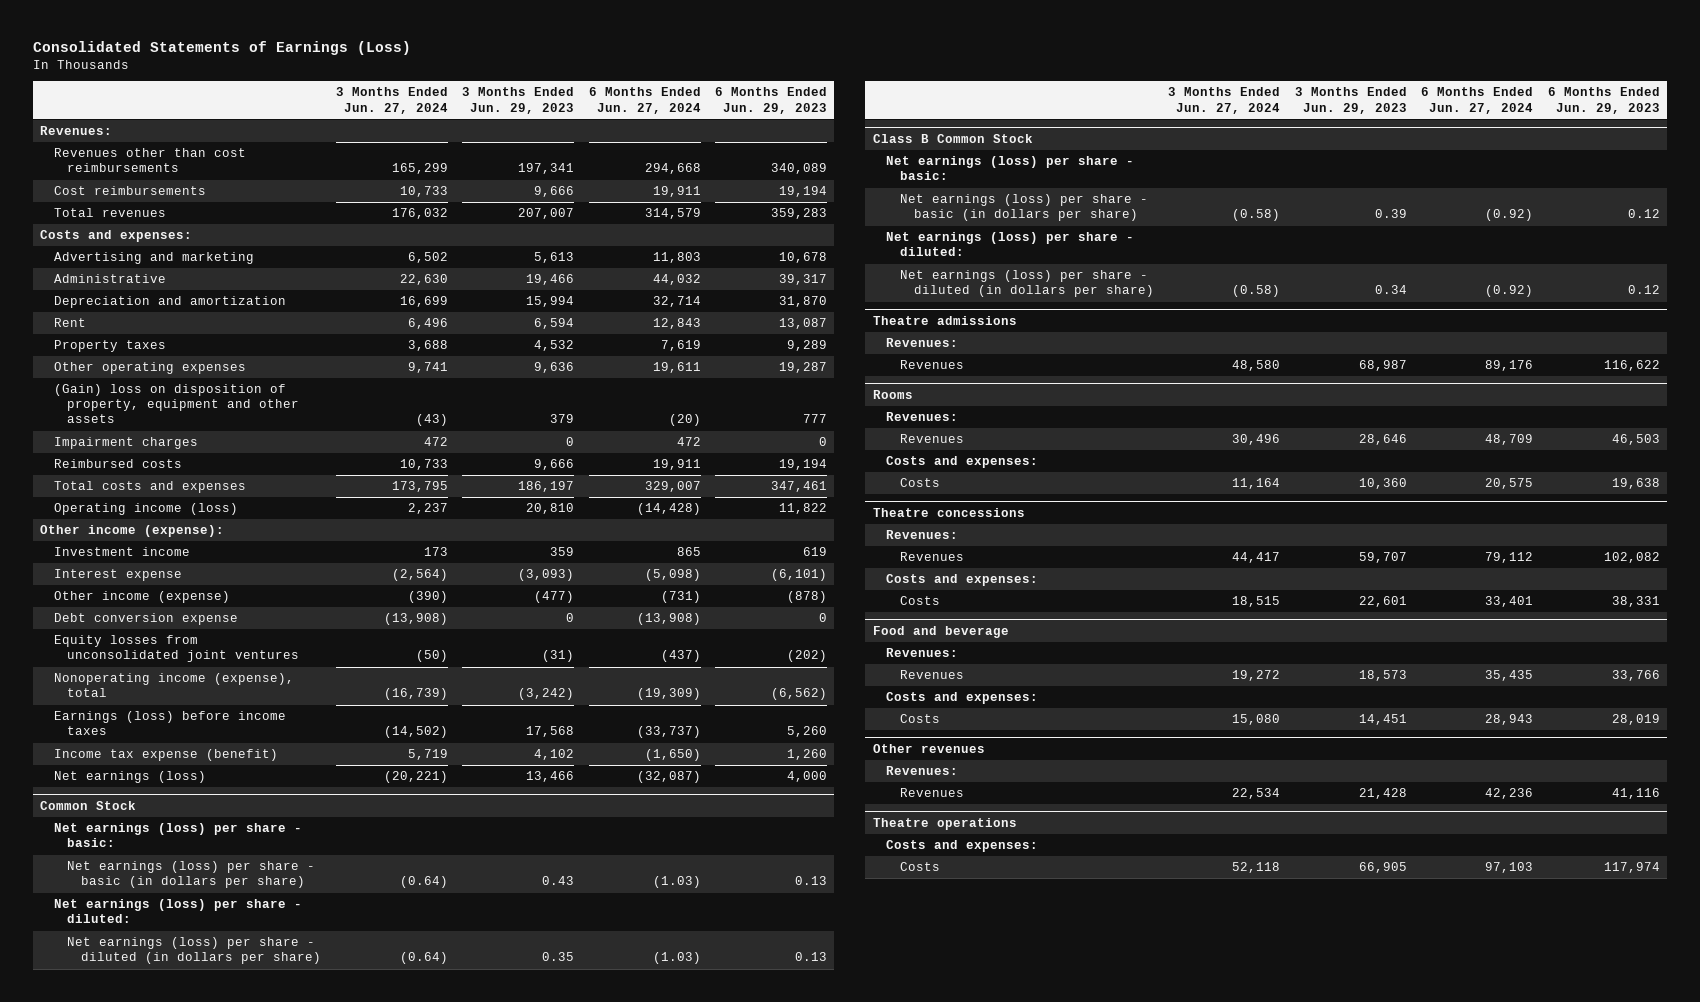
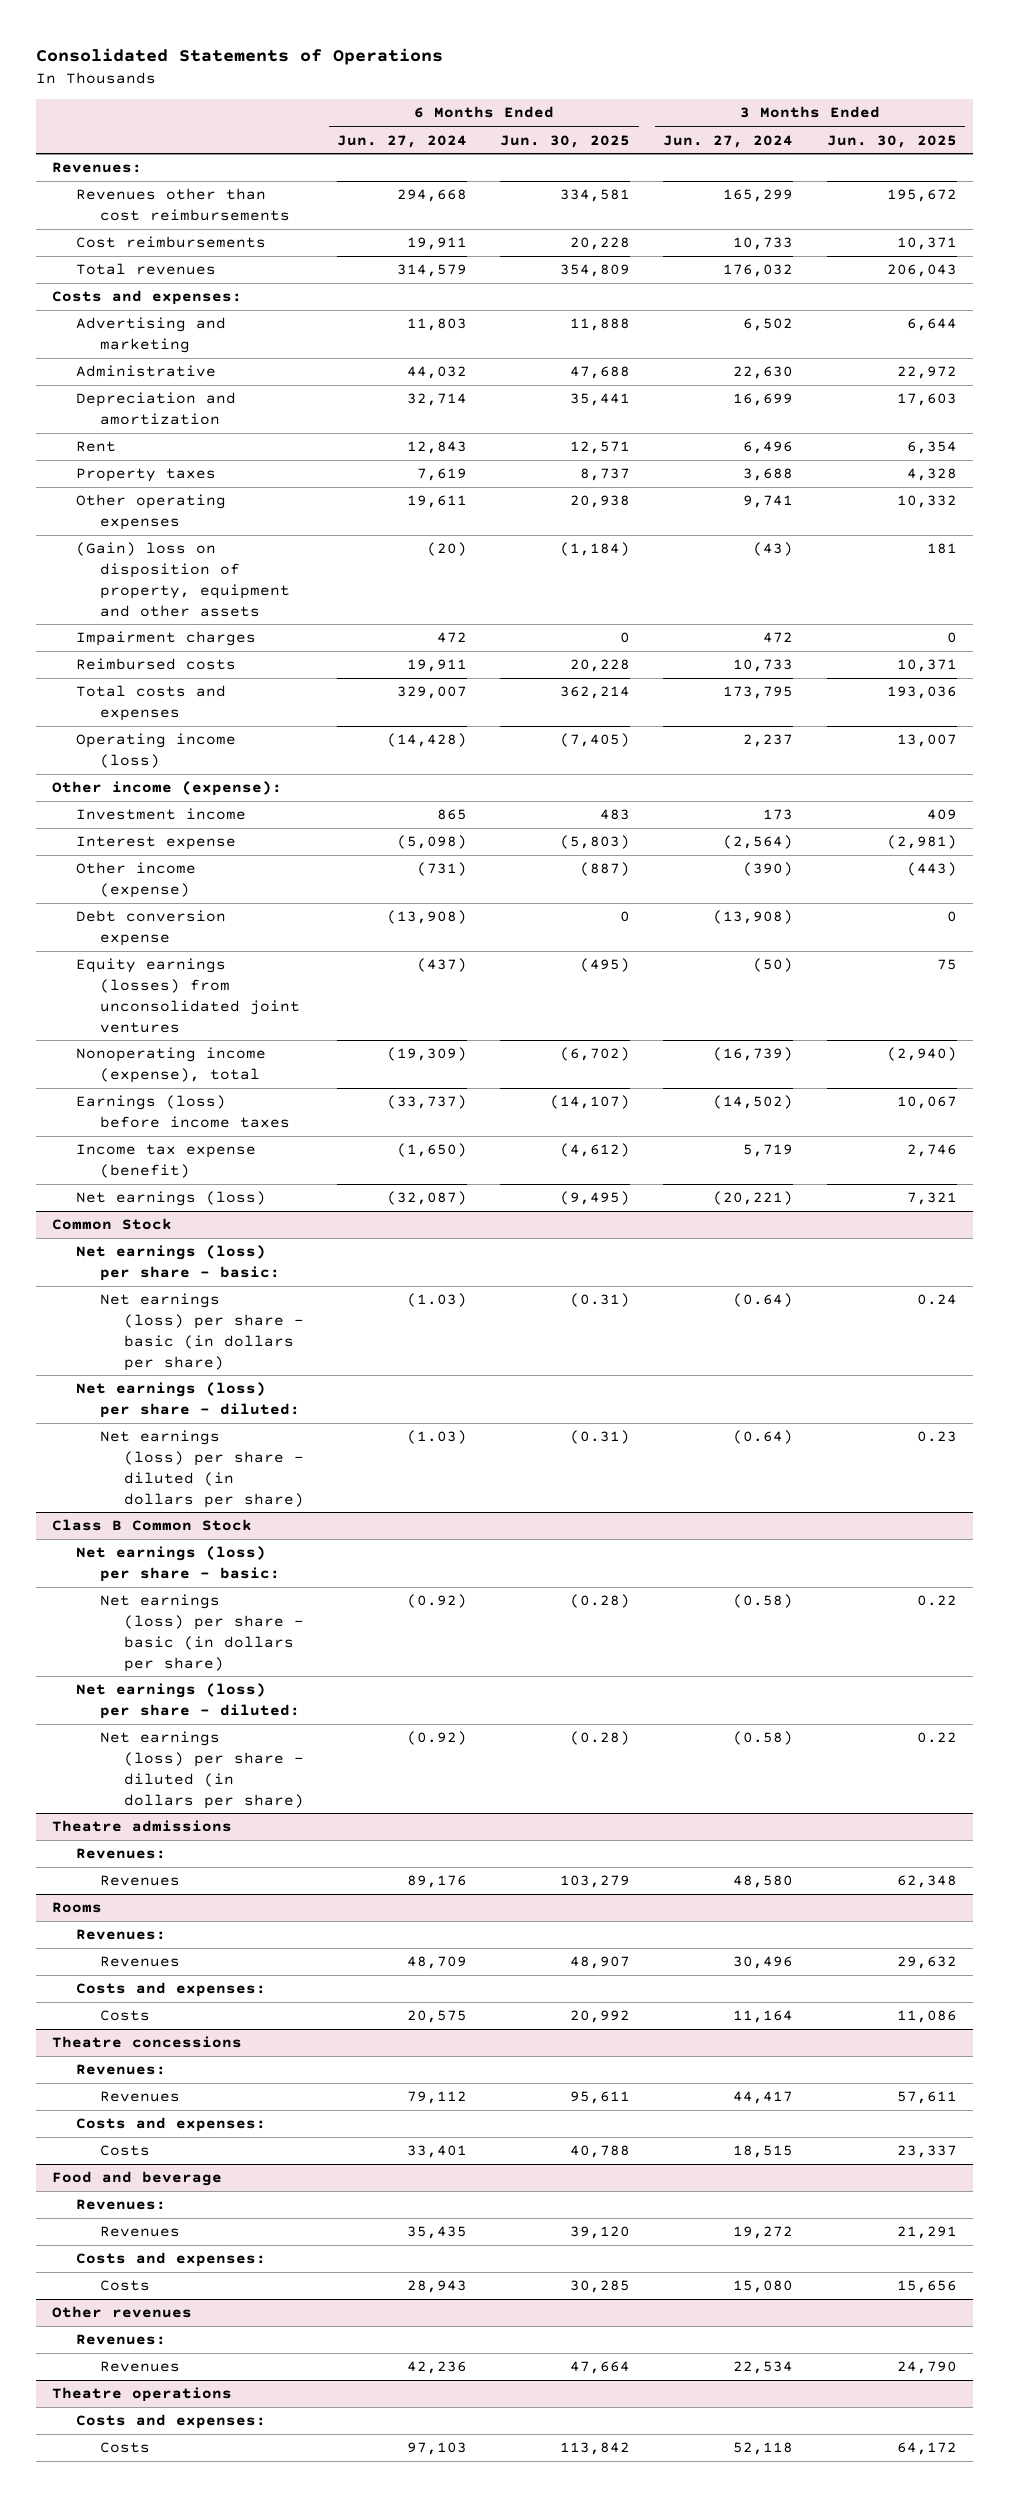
- Consolidated Statements of Earnings (Loss)
+ Consolidated Statements of Operations
- | 3 Months Ended Jun. 27, 2024 | 3 Months Ended Jun. 29, 2023 | 6 Months Ended Jun. 27, 2024 | 6 Months Ended Jun. 29, 2023
+ | 6 Months Ended Jun. 27, 2024 | 6 Months Ended Jun. 30, 2025 | 3 Months Ended Jun. 27, 2024 | 3 Months Ended Jun. 30, 2025
- Equity losses from unconsolidated joint ventures | (50) | (31) | (437) | (202)
+ Equity earnings (losses) from unconsolidated joint ventures | (437) | (495) | (50) | 75

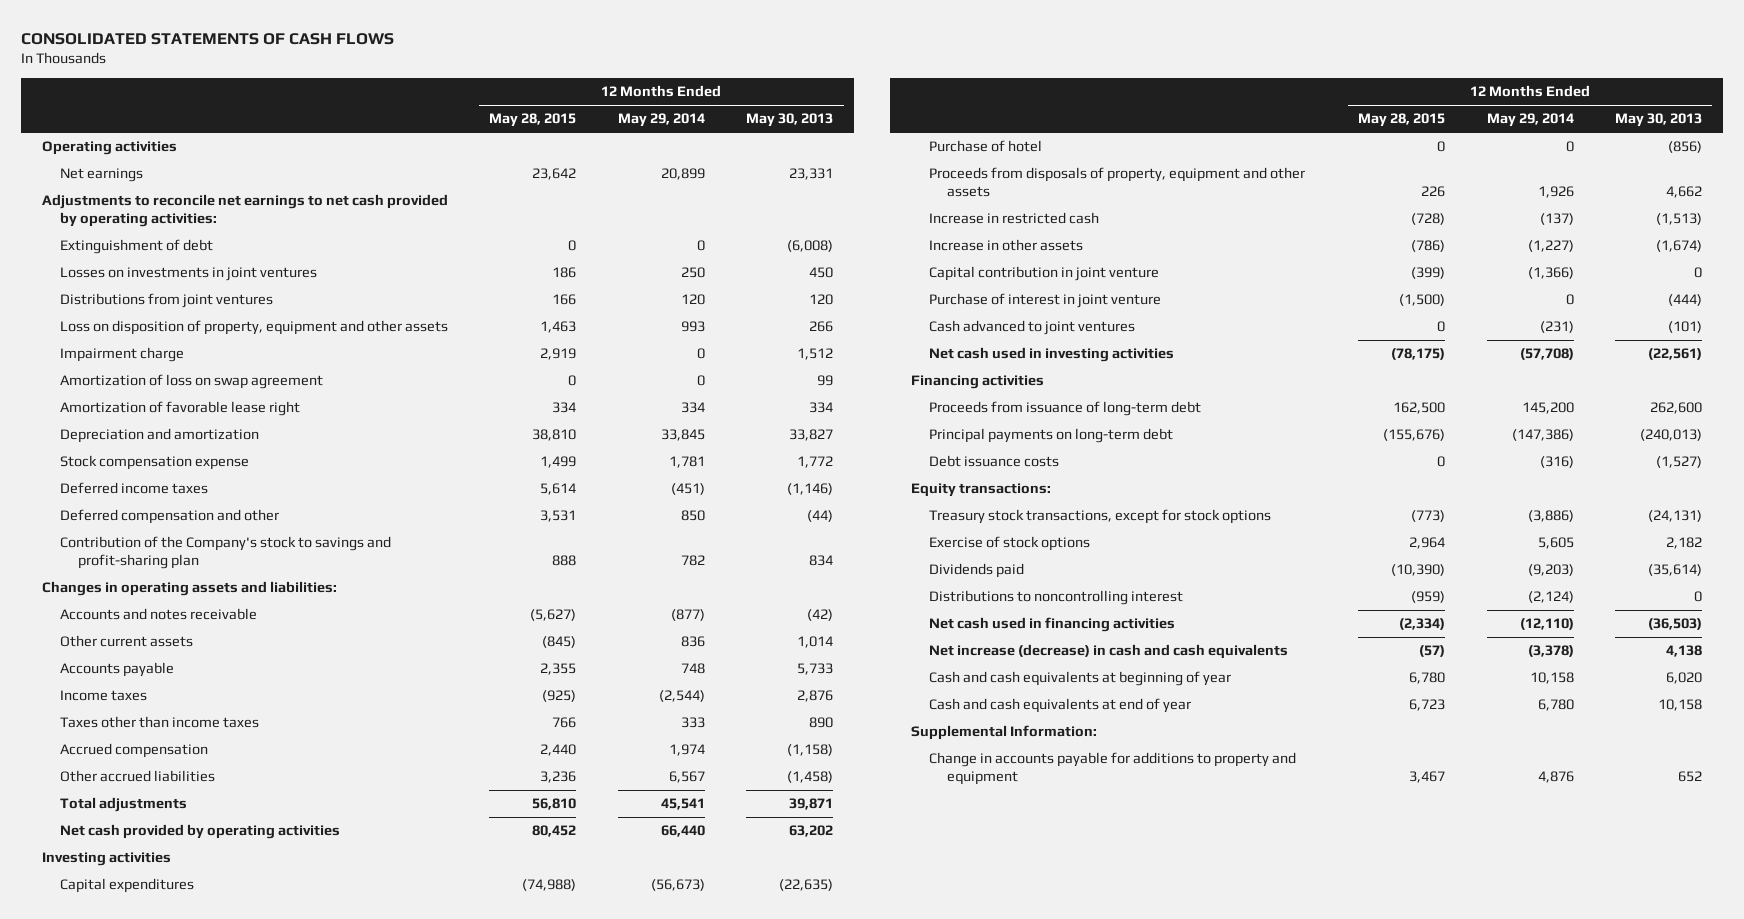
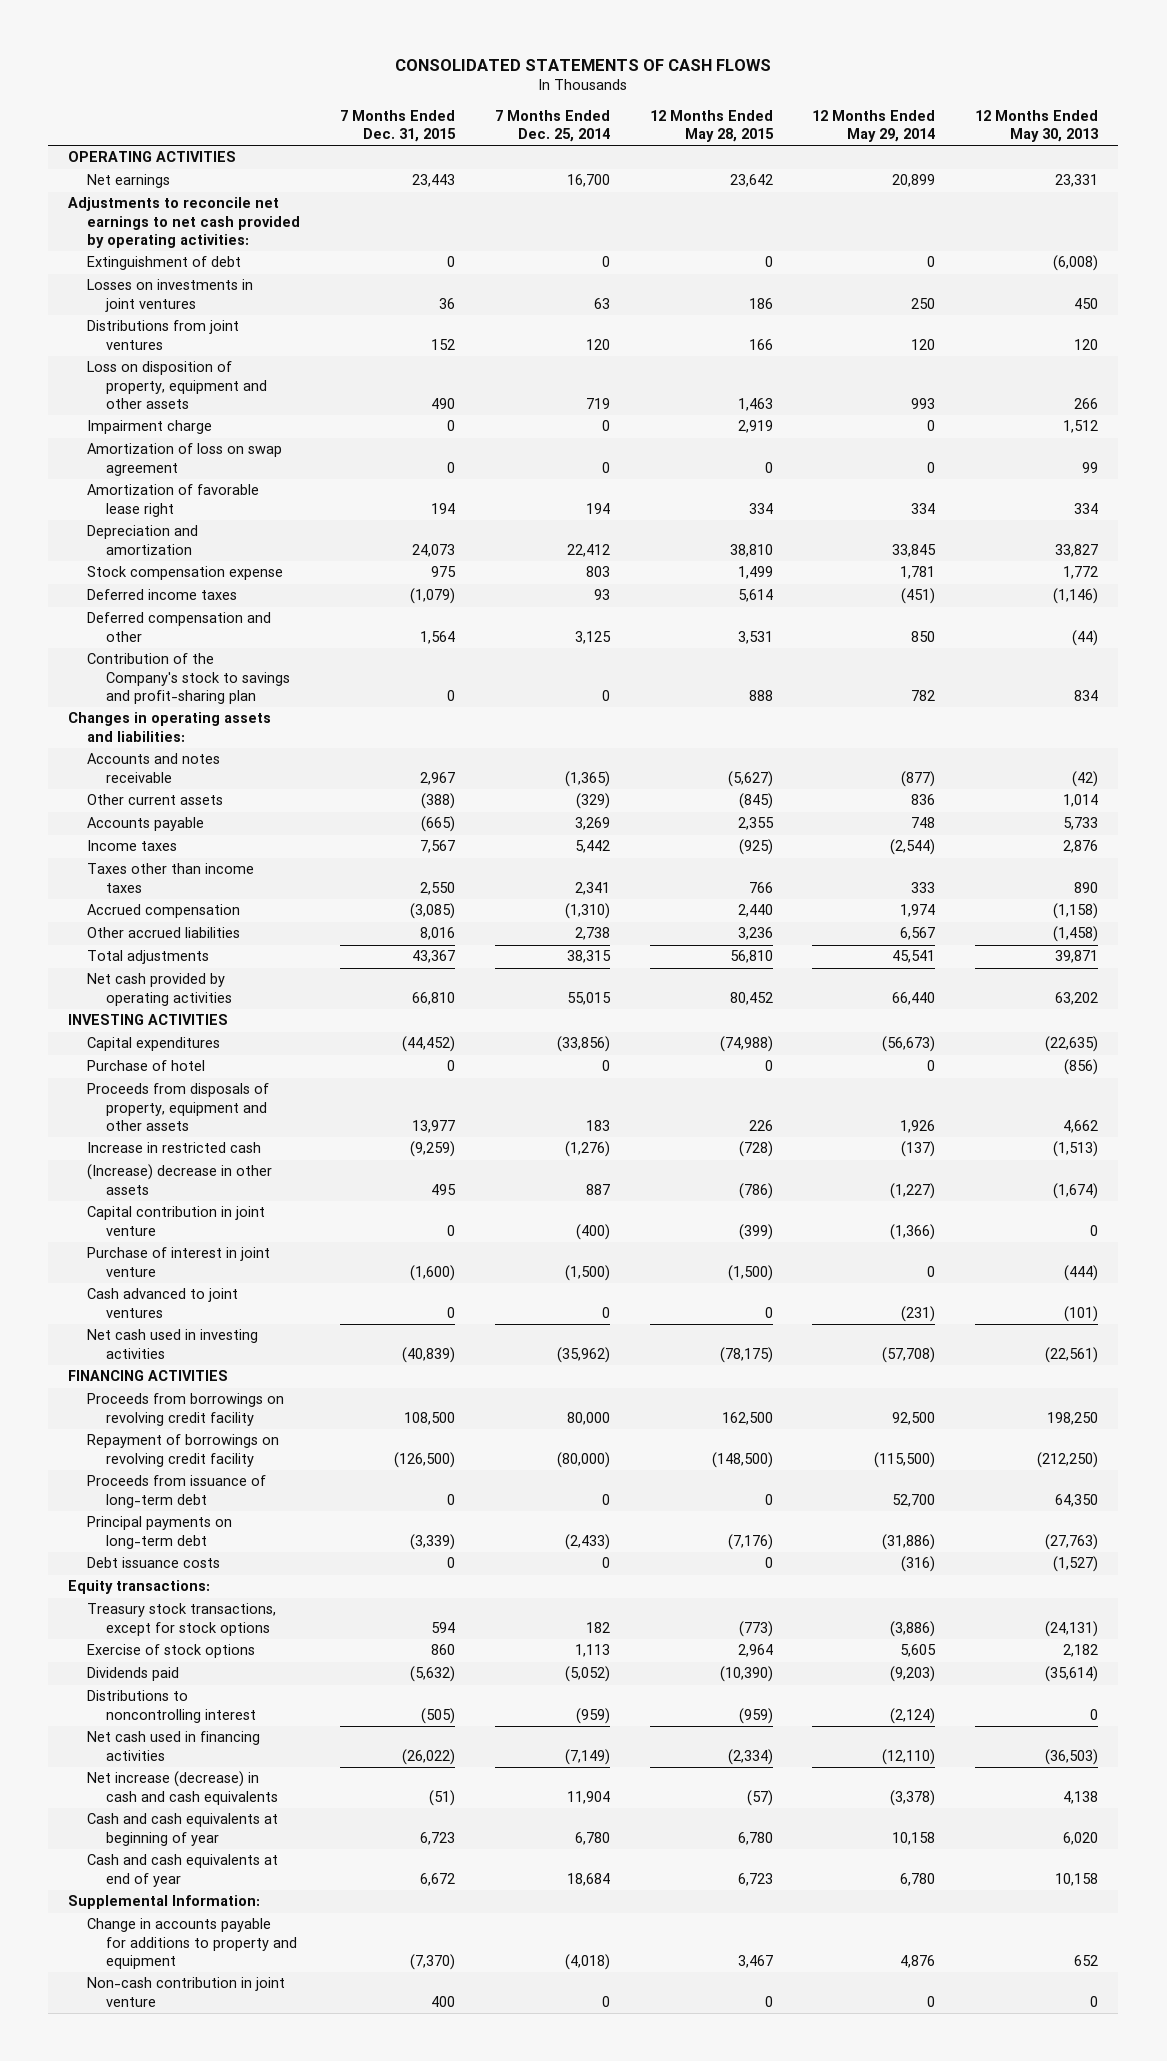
- | 12 Months Ended May 28, 2015 | 12 Months Ended May 29, 2014 | 12 Months Ended May 30, 2013
+ | 7 Months Ended Dec. 31, 2015 | 7 Months Ended Dec. 25, 2014 | 12 Months Ended May 28, 2015 | 12 Months Ended May 29, 2014 | 12 Months Ended May 30, 2013
- Operating activities
+ OPERATING ACTIVITIES
- Investing activities
+ INVESTING ACTIVITIES
- Increase in other assets | (786) | (1,227) | (1,674)
+ (Increase) decrease in other assets | 495 | 887 | (786) | (1,227) | (1,674)
- Financing activities
- Proceeds from issuance of long-term debt | 162,500 | 145,200 | 262,600
- Principal payments on long-term debt | (155,676) | (147,386) | (240,013)
+ FINANCING ACTIVITIES
+ Proceeds from borrowings on revolving credit facility | 108,500 | 80,000 | 162,500 | 92,500 | 198,250
+ Repayment of borrowings on revolving credit facility | (126,500) | (80,000) | (148,500) | (115,500) | (212,250)
+ Proceeds from issuance of long-term debt | 0 | 0 | 0 | 52,700 | 64,350
+ Principal payments on long-term debt | (3,339) | (2,433) | (7,176) | (31,886) | (27,763)
+ Non-cash contribution in joint venture | 400 | 0 | 0 | 0 | 0

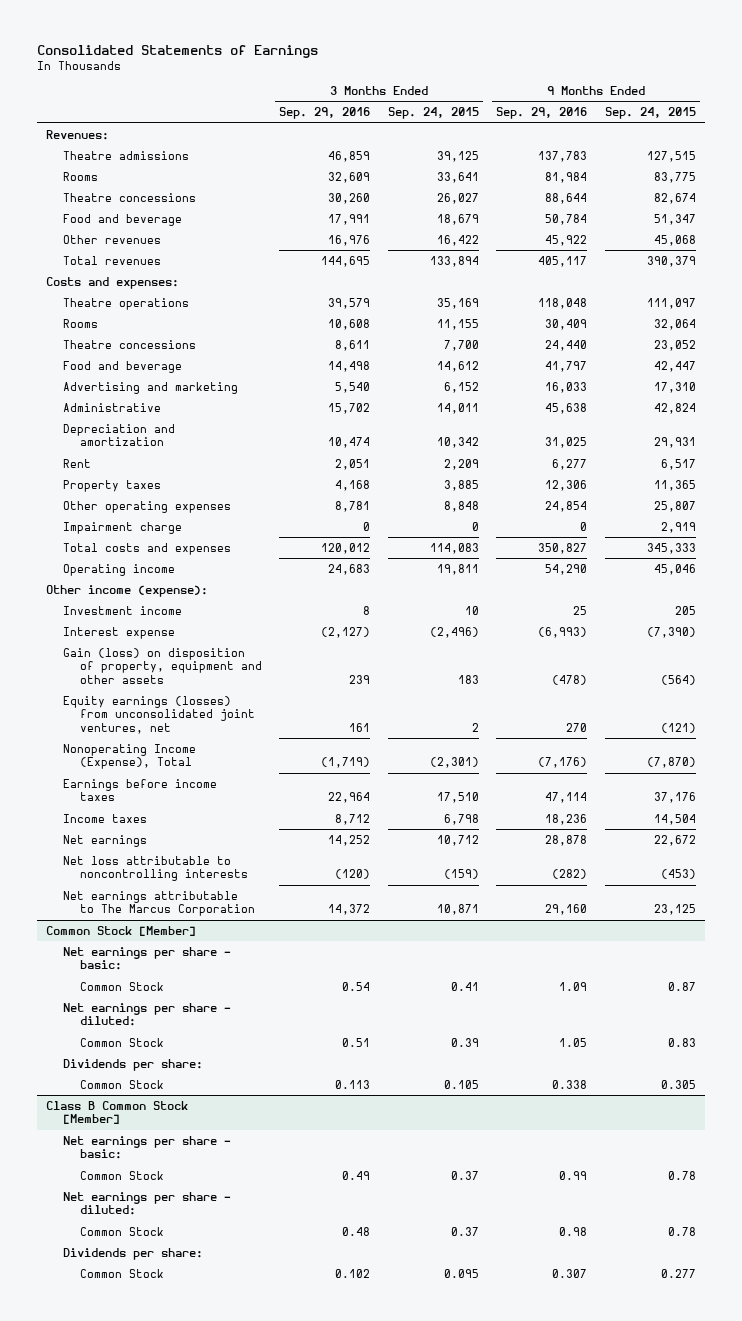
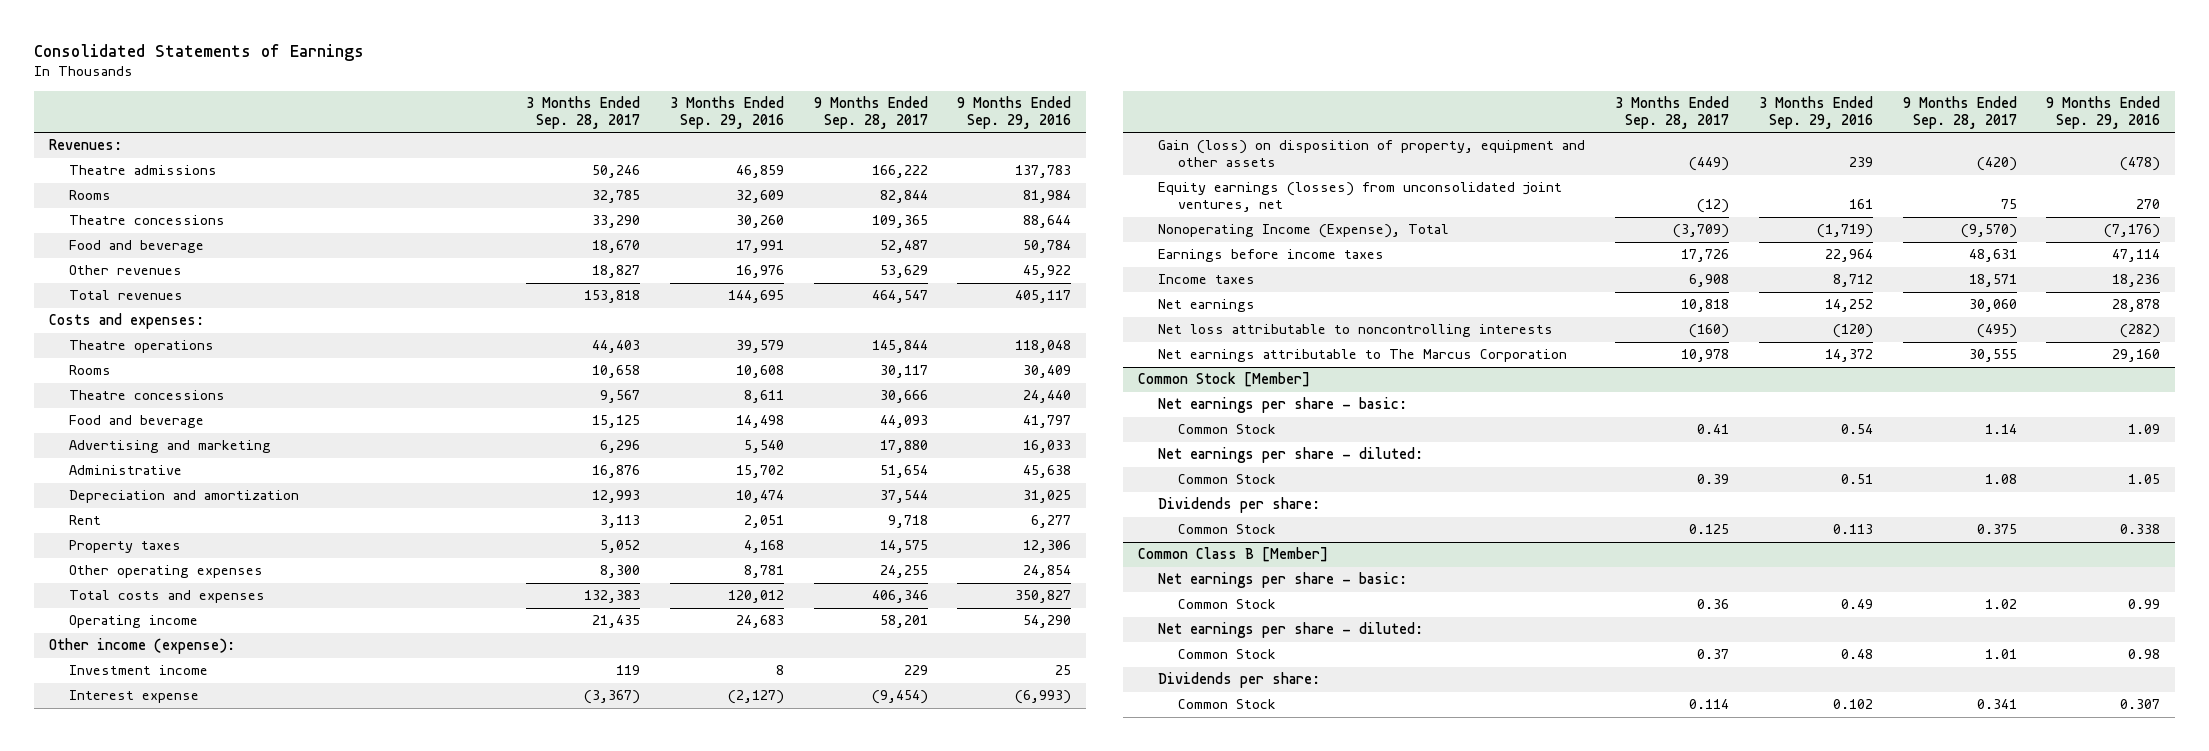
- | 3 Months Ended Sep. 29, 2016 | 3 Months Ended Sep. 24, 2015 | 9 Months Ended Sep. 29, 2016 | 9 Months Ended Sep. 24, 2015
+ | 3 Months Ended Sep. 28, 2017 | 3 Months Ended Sep. 29, 2016 | 9 Months Ended Sep. 28, 2017 | 9 Months Ended Sep. 29, 2016
- Impairment charge | 0 | 0 | 0 | 2,919
- Class B Common Stock [Member]
+ Common Class B [Member]

